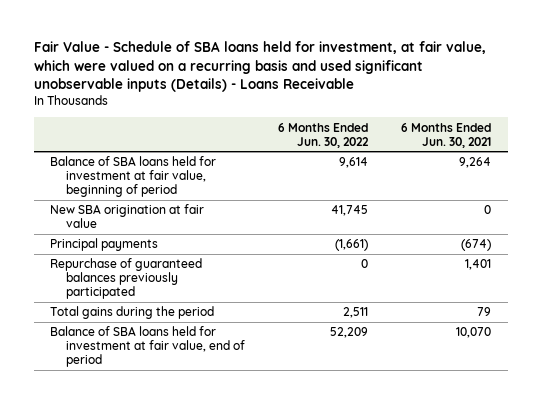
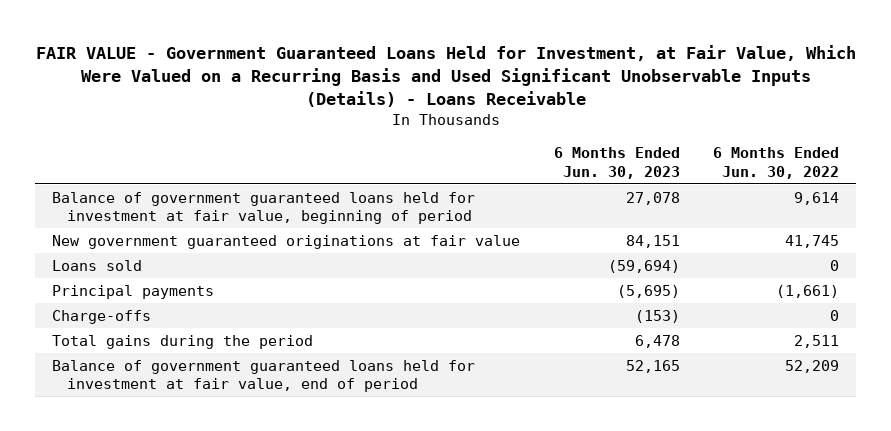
- Fair Value - Schedule of SBA loans held for investment, at fair value, which were valued on a recurring basis and used significant unobservable inputs (Details) - Loans Receivable
+ FAIR VALUE - Government Guaranteed Loans Held for Investment, at Fair Value, Which Were Valued on a Recurring Basis and Used Significant Unobservable Inputs (Details) - Loans Receivable
- | 6 Months Ended Jun. 30, 2022 | 6 Months Ended Jun. 30, 2021
+ | 6 Months Ended Jun. 30, 2023 | 6 Months Ended Jun. 30, 2022
- Balance of SBA loans held for investment at fair value, beginning of period | 9,614 | 9,264
- New SBA origination at fair value | 41,745 | 0
+ Balance of government guaranteed loans held for investment at fair value, beginning of period | 27,078 | 9,614
+ New government guaranteed originations at fair value | 84,151 | 41,745
+ Loans sold | (59,694) | 0
- Repurchase of guaranteed balances previously participated | 0 | 1,401
+ Charge-offs | (153) | 0
- Balance of SBA loans held for investment at fair value, end of period | 52,209 | 10,070
+ Balance of government guaranteed loans held for investment at fair value, end of period | 52,165 | 52,209

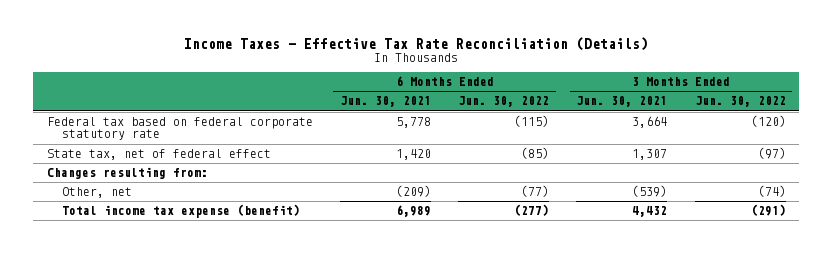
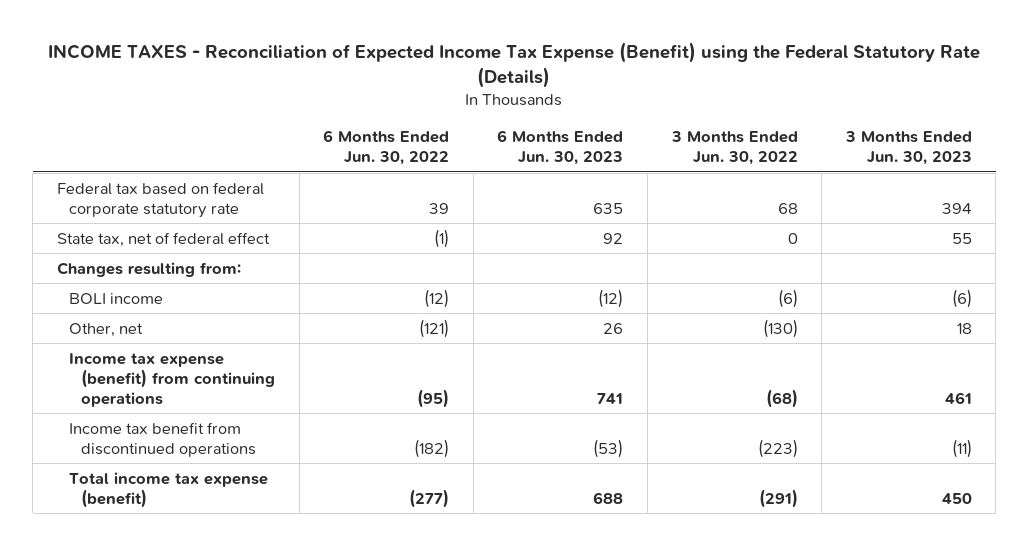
- Income Taxes - Effective Tax Rate Reconciliation (Details)
+ INCOME TAXES - Reconciliation of Expected Income Tax Expense (Benefit) using the Federal Statutory Rate (Details)
- | 6 Months Ended Jun. 30, 2021 | 6 Months Ended Jun. 30, 2022 | 3 Months Ended Jun. 30, 2021 | 3 Months Ended Jun. 30, 2022
+ | 6 Months Ended Jun. 30, 2022 | 6 Months Ended Jun. 30, 2023 | 3 Months Ended Jun. 30, 2022 | 3 Months Ended Jun. 30, 2023
- Federal tax based on federal corporate statutory rate | 5,778 | (115) | 3,664 | (120)
- State tax, net of federal effect | 1,420 | (85) | 1,307 | (97)
+ Federal tax based on federal corporate statutory rate | 39 | 635 | 68 | 394
+ State tax, net of federal effect | (1) | 92 | 0 | 55
- Other, net | (209) | (77) | (539) | (74)
+ BOLI income | (12) | (12) | (6) | (6)
+ Other, net | (121) | 26 | (130) | 18
+ Income tax expense (benefit) from continuing operations | (95) | 741 | (68) | 461
+ Income tax benefit from discontinued operations | (182) | (53) | (223) | (11)

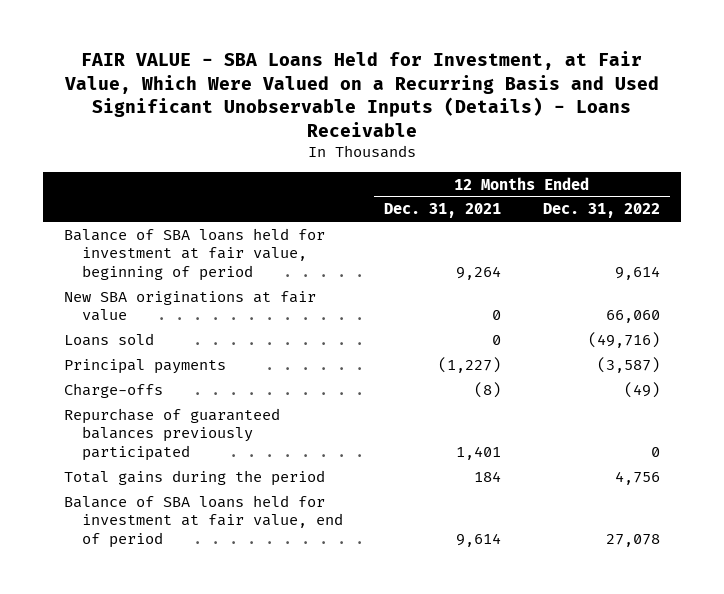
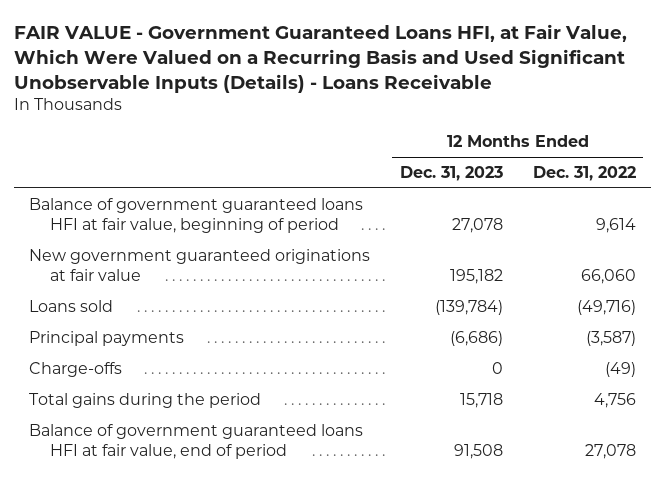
- FAIR VALUE - SBA Loans Held for Investment, at Fair Value, Which Were Valued on a Recurring Basis and Used Significant Unobservable Inputs (Details) - Loans Receivable
+ FAIR VALUE - Government Guaranteed Loans HFI, at Fair Value, Which Were Valued on a Recurring Basis and Used Significant Unobservable Inputs (Details) - Loans Receivable
- | 12 Months Ended Dec. 31, 2021 | 12 Months Ended Dec. 31, 2022
+ | 12 Months Ended Dec. 31, 2023 | 12 Months Ended Dec. 31, 2022
- Balance of SBA loans held for investment at fair value, beginning of period | 9,264 | 9,614
- New SBA originations at fair value | 0 | 66,060
+ Balance of government guaranteed loans HFI at fair value, beginning of period | 27,078 | 9,614
+ New government guaranteed originations at fair value | 195,182 | 66,060
- Repurchase of guaranteed balances previously participated | 1,401 | 0
- Balance of SBA loans held for investment at fair value, end of period | 9,614 | 27,078
+ Balance of government guaranteed loans HFI at fair value, end of period | 91,508 | 27,078

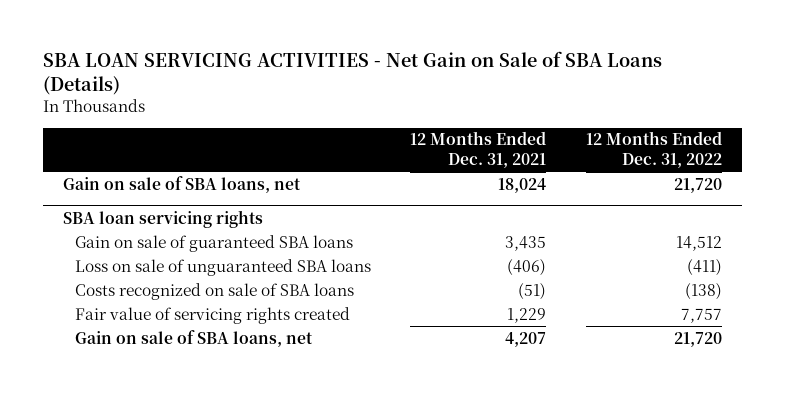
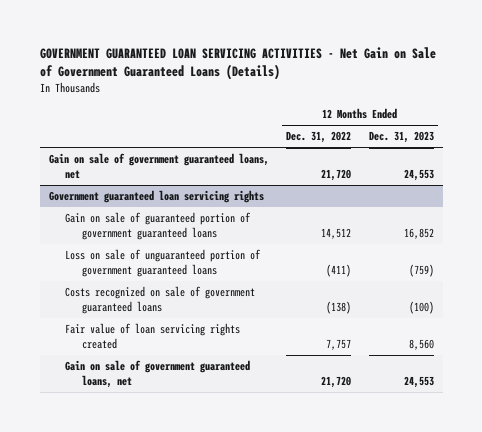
- SBA LOAN SERVICING ACTIVITIES - Net Gain on Sale of SBA Loans (Details)
+ GOVERNMENT GUARANTEED LOAN SERVICING ACTIVITIES - Net Gain on Sale of Government Guaranteed Loans (Details)
- | 12 Months Ended Dec. 31, 2021 | 12 Months Ended Dec. 31, 2022
+ | 12 Months Ended Dec. 31, 2022 | 12 Months Ended Dec. 31, 2023
- Gain on sale of SBA loans, net | 18,024 | 21,720
- SBA loan servicing rights
- Gain on sale of guaranteed SBA loans | 3,435 | 14,512
- Loss on sale of unguaranteed SBA loans | (406) | (411)
- Costs recognized on sale of SBA loans | (51) | (138)
- Fair value of servicing rights created | 1,229 | 7,757
- Gain on sale of SBA loans, net | 4,207 | 21,720
+ Gain on sale of government guaranteed loans, net | 21,720 | 24,553
+ Government guaranteed loan servicing rights
+ Gain on sale of guaranteed portion of government guaranteed loans | 14,512 | 16,852
+ Loss on sale of unguaranteed portion of government guaranteed loans | (411) | (759)
+ Costs recognized on sale of government guaranteed loans | (138) | (100)
+ Fair value of loan servicing rights created | 7,757 | 8,560
+ Gain on sale of government guaranteed loans, net | 21,720 | 24,553

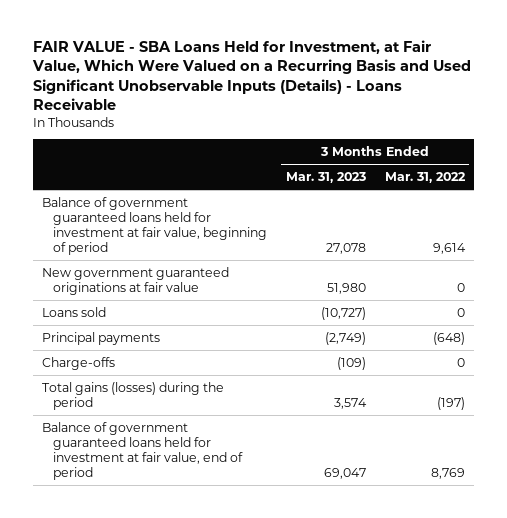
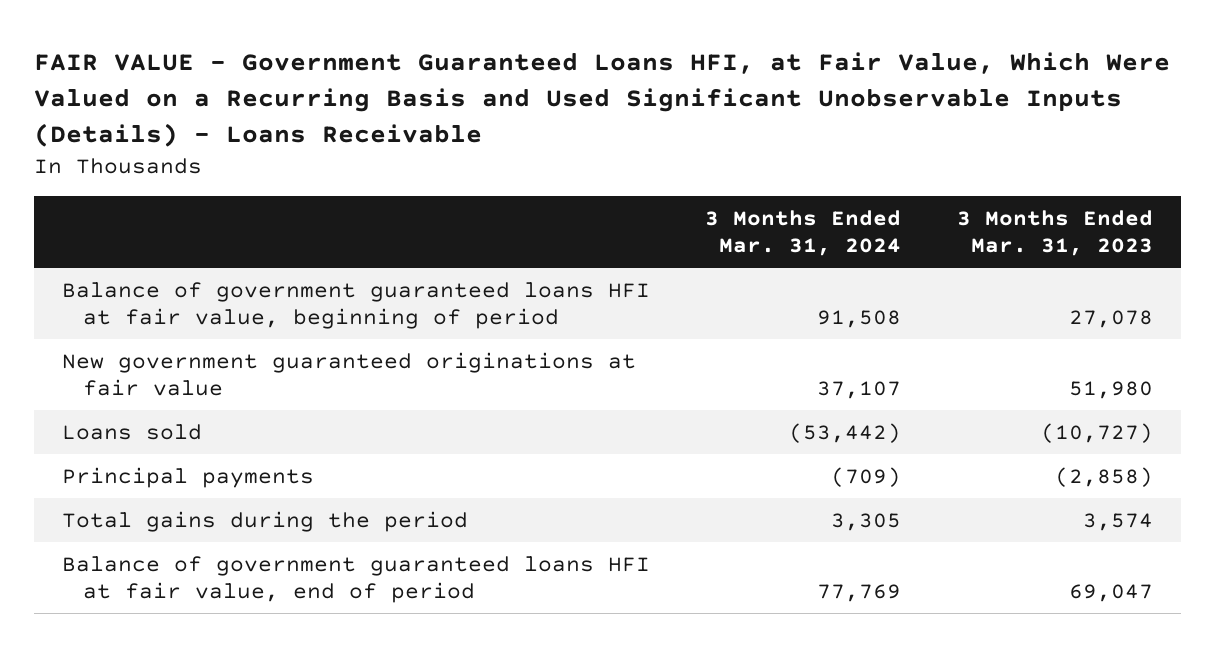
- FAIR VALUE - SBA Loans Held for Investment, at Fair Value, Which Were Valued on a Recurring Basis and Used Significant Unobservable Inputs (Details) - Loans Receivable
+ FAIR VALUE - Government Guaranteed Loans HFI, at Fair Value, Which Were Valued on a Recurring Basis and Used Significant Unobservable Inputs (Details) - Loans Receivable
- | 3 Months Ended Mar. 31, 2023 | 3 Months Ended Mar. 31, 2022
+ | 3 Months Ended Mar. 31, 2024 | 3 Months Ended Mar. 31, 2023
- Balance of government guaranteed loans held for investment at fair value, beginning of period | 27,078 | 9,614
+ Balance of government guaranteed loans HFI at fair value, beginning of period | 91,508 | 27,078
- Principal payments | (2,749) | (648)
- Charge-offs | (109) | 0
- Total gains (losses) during the period | 3,574 | (197)
- Balance of government guaranteed loans held for investment at fair value, end of period | 69,047 | 8,769
+ Principal payments | (709) | (2,858)
+ Total gains during the period | 3,305 | 3,574
+ Balance of government guaranteed loans HFI at fair value, end of period | 77,769 | 69,047

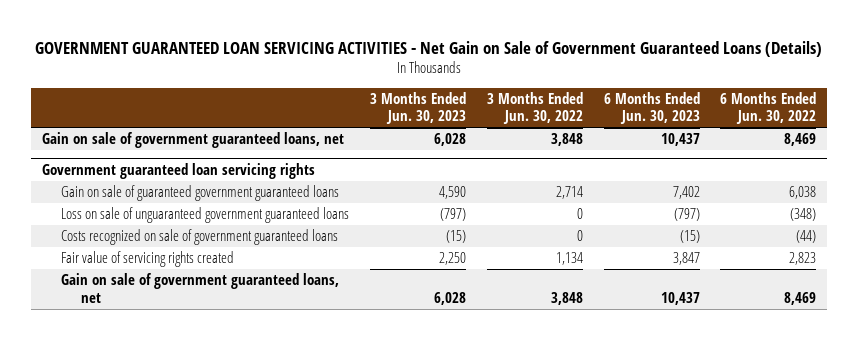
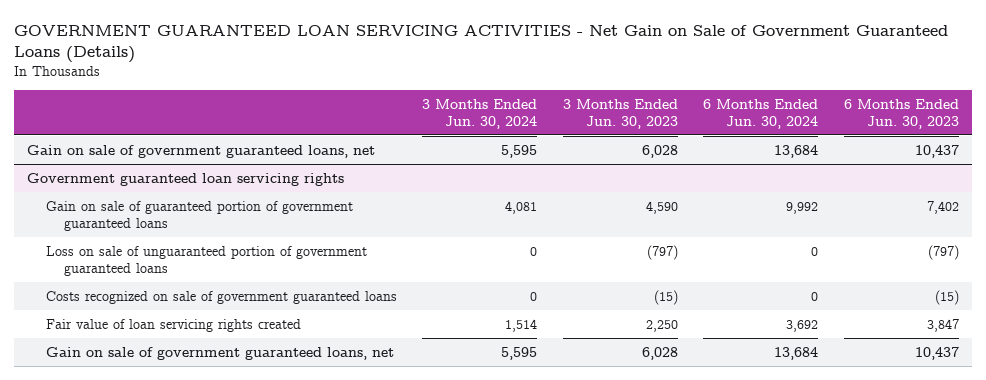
- | 3 Months Ended Jun. 30, 2023 | 3 Months Ended Jun. 30, 2022 | 6 Months Ended Jun. 30, 2023 | 6 Months Ended Jun. 30, 2022
+ | 3 Months Ended Jun. 30, 2024 | 3 Months Ended Jun. 30, 2023 | 6 Months Ended Jun. 30, 2024 | 6 Months Ended Jun. 30, 2023
@ Government guaranteed loan servicing rights
- Gain on sale of guaranteed government guaranteed loans | 4,590 | 2,714 | 7,402 | 6,038
- Loss on sale of unguaranteed government guaranteed loans | (797) | 0 | (797) | (348)
+ Gain on sale of guaranteed portion of government guaranteed loans | 4,081 | 4,590 | 9,992 | 7,402
+ Loss on sale of unguaranteed portion of government guaranteed loans | 0 | (797) | 0 | (797)
- Fair value of servicing rights created | 2,250 | 1,134 | 3,847 | 2,823
+ Fair value of loan servicing rights created | 1,514 | 2,250 | 3,692 | 3,847

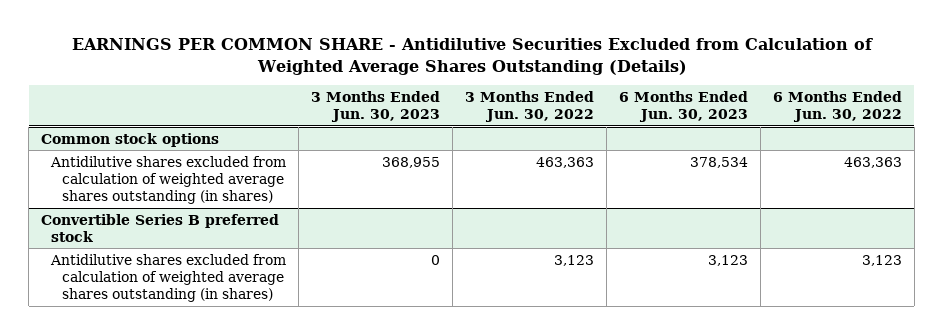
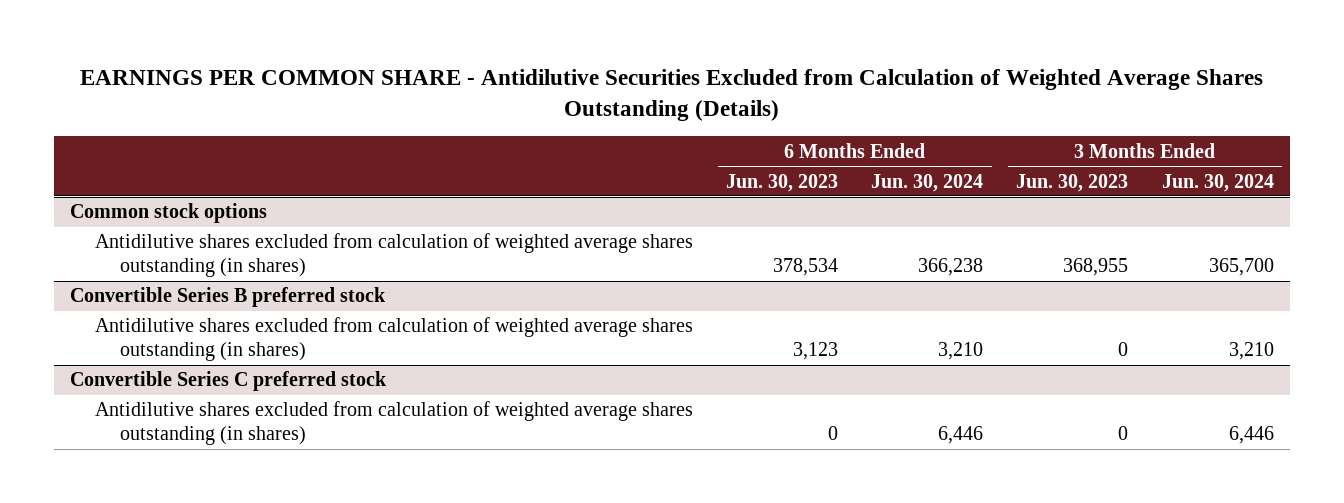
- | 3 Months Ended Jun. 30, 2023 | 3 Months Ended Jun. 30, 2022 | 6 Months Ended Jun. 30, 2023 | 6 Months Ended Jun. 30, 2022
+ | 6 Months Ended Jun. 30, 2023 | 6 Months Ended Jun. 30, 2024 | 3 Months Ended Jun. 30, 2023 | 3 Months Ended Jun. 30, 2024
+ Convertible Series C preferred stock
+ Antidilutive shares excluded from calculation of weighted average shares outstanding (in shares) | 0 | 6,446 | 0 | 6,446

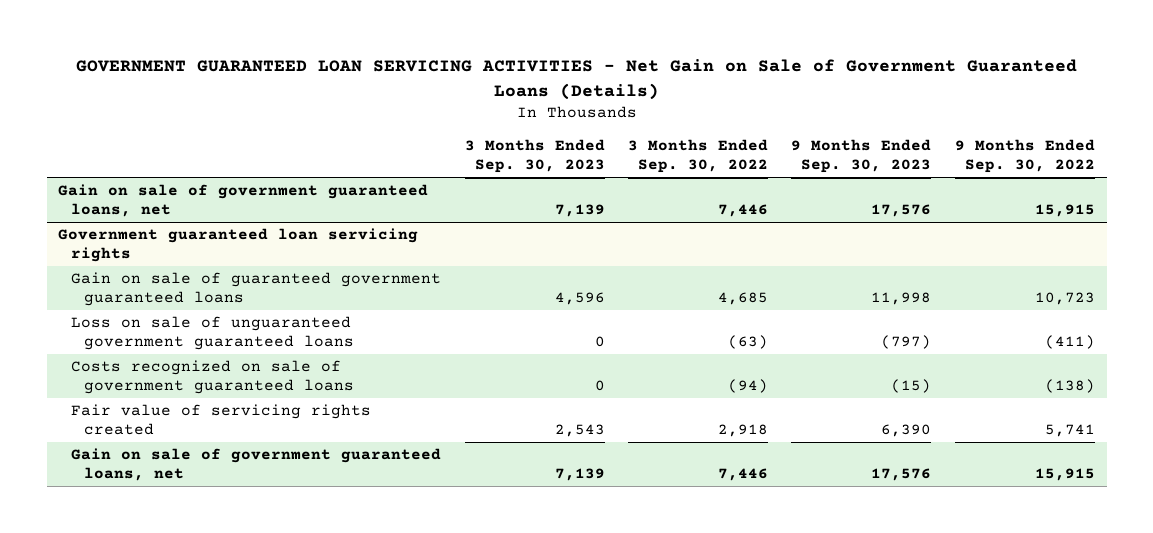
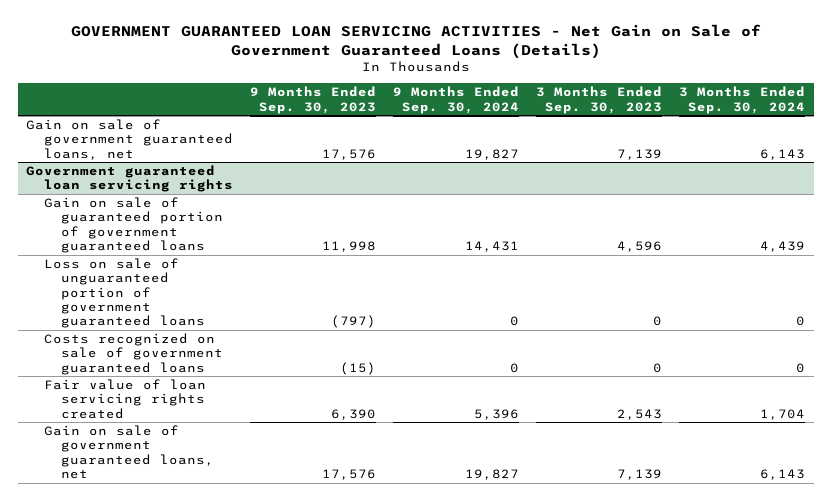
- | 3 Months Ended Sep. 30, 2023 | 3 Months Ended Sep. 30, 2022 | 9 Months Ended Sep. 30, 2023 | 9 Months Ended Sep. 30, 2022
+ | 9 Months Ended Sep. 30, 2023 | 9 Months Ended Sep. 30, 2024 | 3 Months Ended Sep. 30, 2023 | 3 Months Ended Sep. 30, 2024
@ Government guaranteed loan servicing rights
- Gain on sale of guaranteed government guaranteed loans | 4,596 | 4,685 | 11,998 | 10,723
- Loss on sale of unguaranteed government guaranteed loans | 0 | (63) | (797) | (411)
+ Gain on sale of guaranteed portion of government guaranteed loans | 11,998 | 14,431 | 4,596 | 4,439
+ Loss on sale of unguaranteed portion of government guaranteed loans | (797) | 0 | 0 | 0
- Fair value of servicing rights created | 2,543 | 2,918 | 6,390 | 5,741
+ Fair value of loan servicing rights created | 6,390 | 5,396 | 2,543 | 1,704

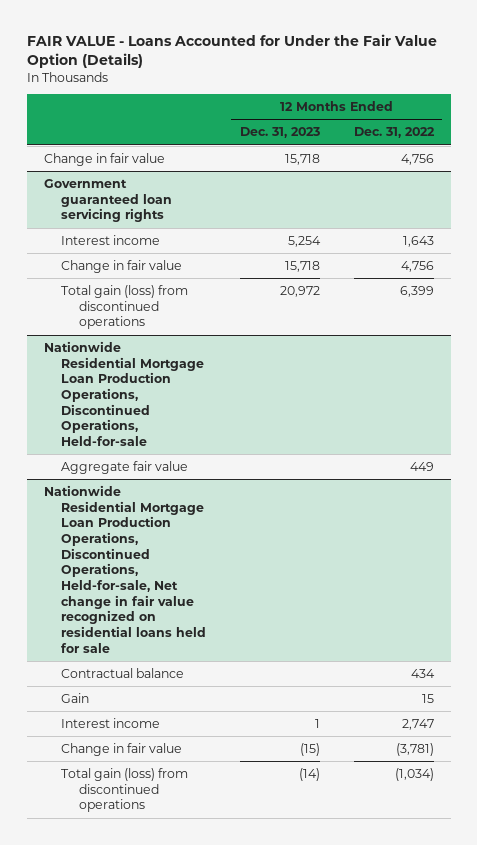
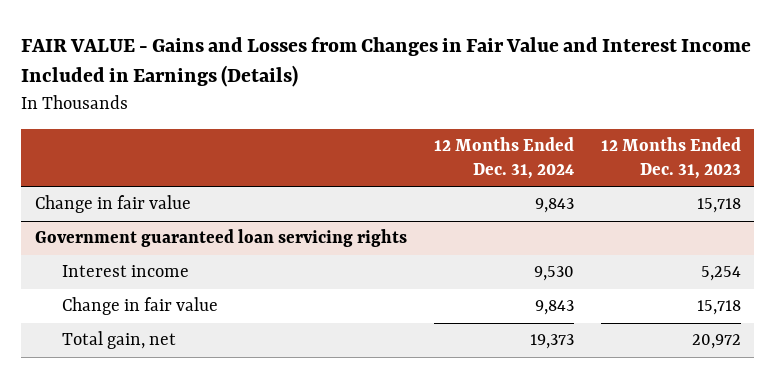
- FAIR VALUE - Loans Accounted for Under the Fair Value Option (Details)
+ FAIR VALUE - Gains and Losses from Changes in Fair Value and Interest Income Included in Earnings (Details)
- | 12 Months Ended Dec. 31, 2023 | 12 Months Ended Dec. 31, 2022
+ | 12 Months Ended Dec. 31, 2024 | 12 Months Ended Dec. 31, 2023
@ Government guaranteed loan servicing rights
- Total gain (loss) from discontinued operations | 20,972 | 6,399
- Nationwide Residential Mortgage Loan Production Operations, Discontinued Operations, Held-for-sale
- Aggregate fair value | | 449
- Nationwide Residential Mortgage Loan Production Operations, Discontinued Operations, Held-for-sale, Net change in fair value recognized on residential loans held for sale
- Contractual balance | | 434
- Gain | | 15
- Interest income | 1 | 2,747
- Change in fair value | (15) | (3,781)
- Total gain (loss) from discontinued operations | (14) | (1,034)
@ Government guaranteed loan servicing rights
+ Total gain, net | 19,373 | 20,972

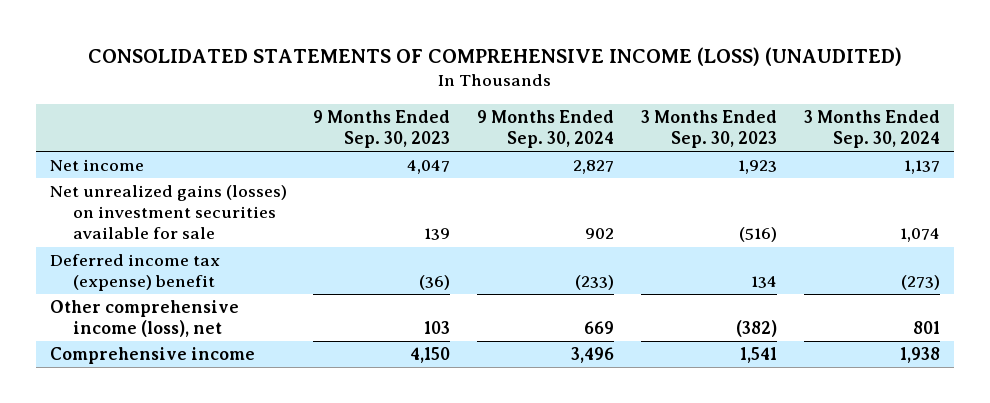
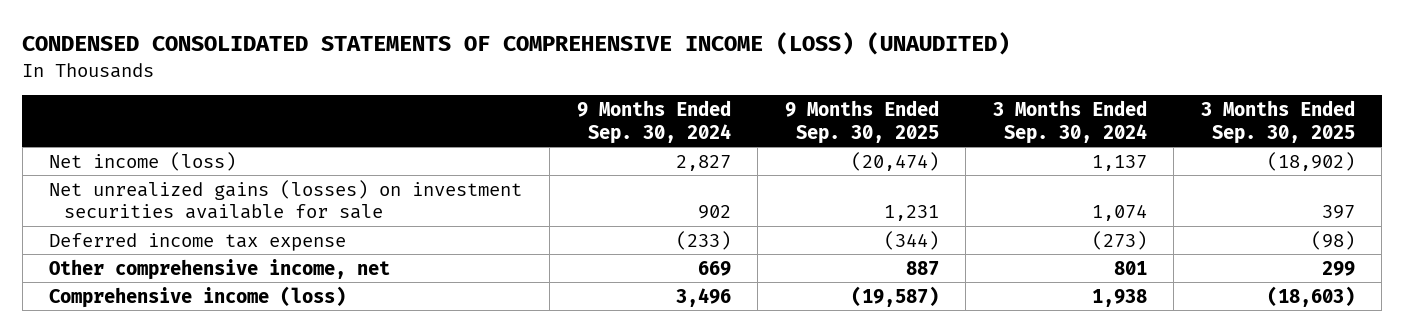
- CONSOLIDATED STATEMENTS OF COMPREHENSIVE INCOME (LOSS) (UNAUDITED)
+ CONDENSED CONSOLIDATED STATEMENTS OF COMPREHENSIVE INCOME (LOSS) (UNAUDITED)
- | 9 Months Ended Sep. 30, 2023 | 9 Months Ended Sep. 30, 2024 | 3 Months Ended Sep. 30, 2023 | 3 Months Ended Sep. 30, 2024
+ | 9 Months Ended Sep. 30, 2024 | 9 Months Ended Sep. 30, 2025 | 3 Months Ended Sep. 30, 2024 | 3 Months Ended Sep. 30, 2025
- Net income | 4,047 | 2,827 | 1,923 | 1,137
+ Net income (loss) | 2,827 | (20,474) | 1,137 | (18,902)
- Deferred income tax (expense) benefit | (36) | (233) | 134 | (273)
- Other comprehensive income (loss), net | 103 | 669 | (382) | 801
- Comprehensive income | 4,150 | 3,496 | 1,541 | 1,938
+ Deferred income tax expense | (233) | (344) | (273) | (98)
+ Other comprehensive income, net | 669 | 887 | 801 | 299
+ Comprehensive income (loss) | 3,496 | (19,587) | 1,938 | (18,603)

